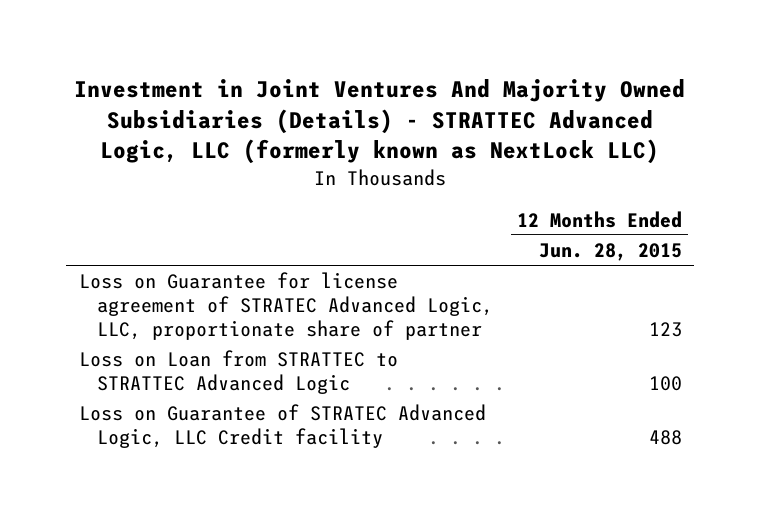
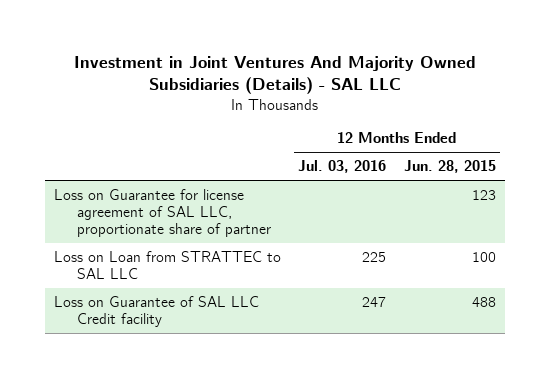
- Investment in Joint Ventures And Majority Owned Subsidiaries (Details) - STRATTEC Advanced Logic, LLC (formerly known as NextLock LLC)
+ Investment in Joint Ventures And Majority Owned Subsidiaries (Details) - SAL LLC
- | 12 Months Ended Jun. 28, 2015
+ | 12 Months Ended Jul. 03, 2016 | 12 Months Ended Jun. 28, 2015
- Loss on Guarantee for license agreement of STRATEC Advanced Logic, LLC, proportionate share of partner | 123
- Loss on Loan from STRATTEC to STRATTEC Advanced Logic | 100
- Loss on Guarantee of STRATEC Advanced Logic, LLC Credit facility | 488
+ Loss on Guarantee for license agreement of SAL LLC, proportionate share of partner | | 123
+ Loss on Loan from STRATTEC to SAL LLC | 225 | 100
+ Loss on Guarantee of SAL LLC Credit facility | 247 | 488

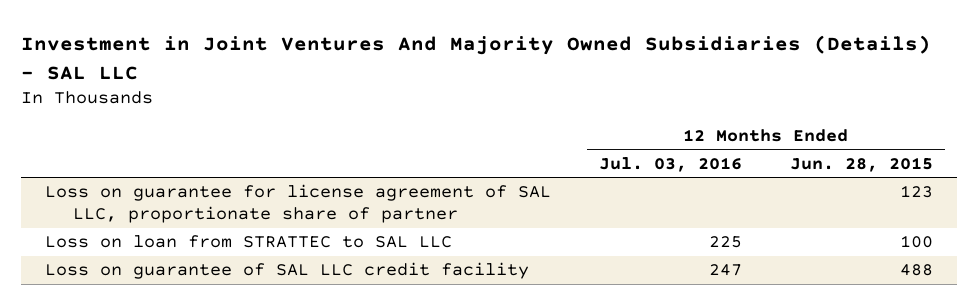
- Loss on Guarantee for license agreement of SAL LLC, proportionate share of partner | | 123
- Loss on Loan from STRATTEC to SAL LLC | 225 | 100
- Loss on Guarantee of SAL LLC Credit facility | 247 | 488
+ Loss on guarantee for license agreement of SAL LLC, proportionate share of partner | | 123
+ Loss on loan from STRATTEC to SAL LLC | 225 | 100
+ Loss on guarantee of SAL LLC credit facility | 247 | 488

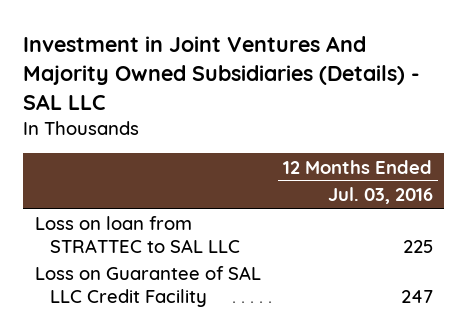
- | 12 Months Ended Jul. 03, 2016 | 12 Months Ended Jun. 28, 2015
+ | 12 Months Ended Jul. 03, 2016
- Loss on guarantee for license agreement of SAL LLC, proportionate share of partner | | 123
- Loss on guarantee of SAL LLC credit facility | 247 | 488
+ Loss on Guarantee of SAL LLC Credit Facility | 247

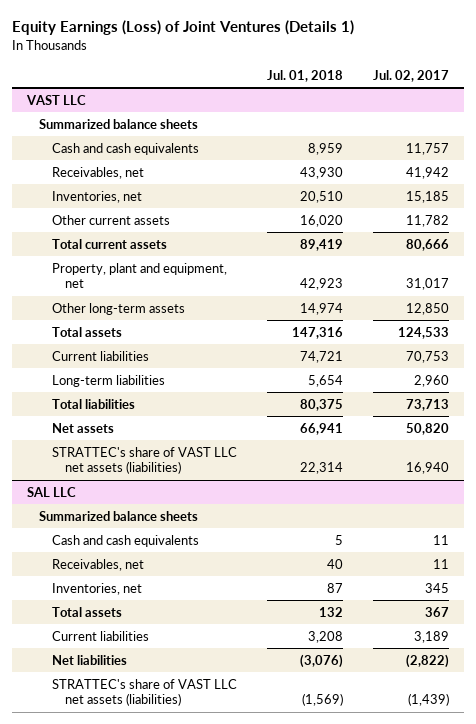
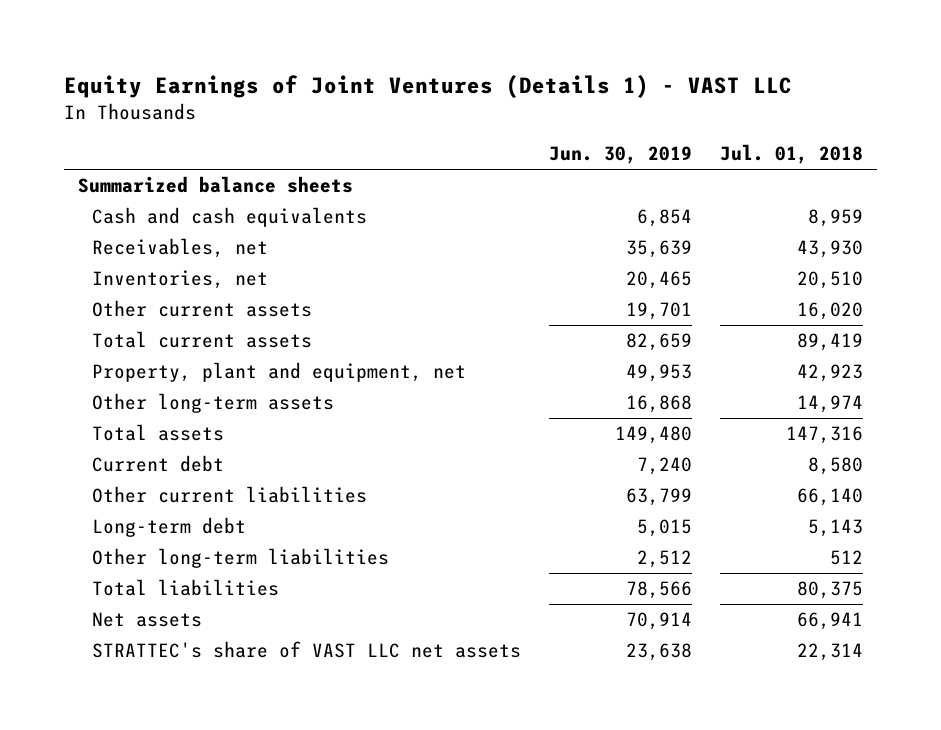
- Equity Earnings (Loss) of Joint Ventures (Details 1)
+ Equity Earnings of Joint Ventures (Details 1) - VAST LLC
- | Jul. 01, 2018 | Jul. 02, 2017
+ | Jun. 30, 2019 | Jul. 01, 2018
- VAST LLC
- Current liabilities | 74,721 | 70,753
- Long-term liabilities | 5,654 | 2,960
+ Current debt | 7,240 | 8,580
+ Other current liabilities | 63,799 | 66,140
+ Long-term debt | 5,015 | 5,143
+ Other long-term liabilities | 2,512 | 512
- STRATTEC's share of VAST LLC net assets (liabilities) | 22,314 | 16,940
- SAL LLC
- Summarized balance sheets
- Cash and cash equivalents | 5 | 11
- Receivables, net | 40 | 11
- Inventories, net | 87 | 345
- Total assets | 132 | 367
- Current liabilities | 3,208 | 3,189
- Net liabilities | (3,076) | (2,822)
- STRATTEC's share of VAST LLC net assets (liabilities) | (1,569) | (1,439)
+ STRATTEC's share of VAST LLC net assets | 23,638 | 22,314

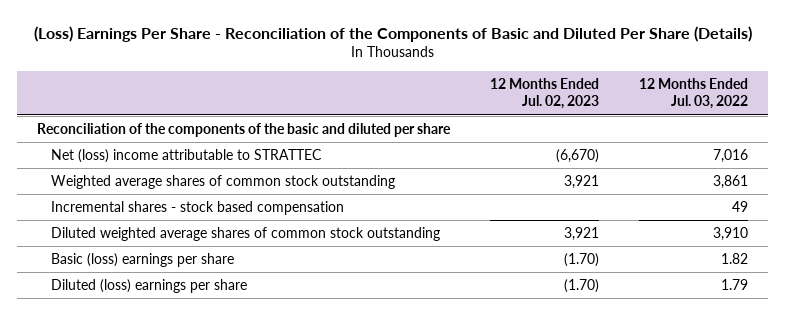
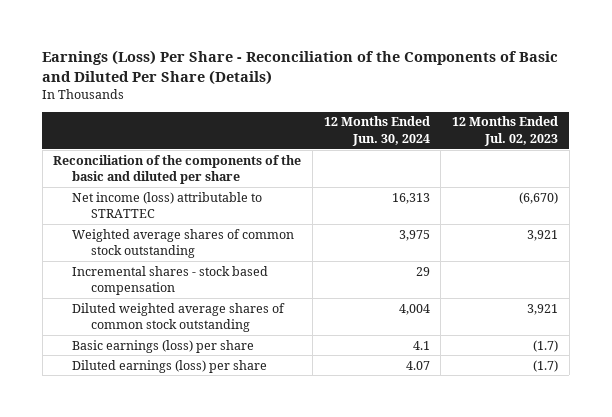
- (Loss) Earnings Per Share - Reconciliation of the Components of Basic and Diluted Per Share (Details)
+ Earnings (Loss) Per Share - Reconciliation of the Components of Basic and Diluted Per Share (Details)
- | 12 Months Ended Jul. 02, 2023 | 12 Months Ended Jul. 03, 2022
+ | 12 Months Ended Jun. 30, 2024 | 12 Months Ended Jul. 02, 2023
- Net (loss) income attributable to STRATTEC | (6,670) | 7,016
+ Net income (loss) attributable to STRATTEC | 16,313 | (6,670)
- Basic (loss) earnings per share | (1.70) | 1.82
- Diluted (loss) earnings per share | (1.70) | 1.79
+ Basic earnings (loss) per share | 4.1 | (1.7)
+ Diluted earnings (loss) per share | 4.07 | (1.7)

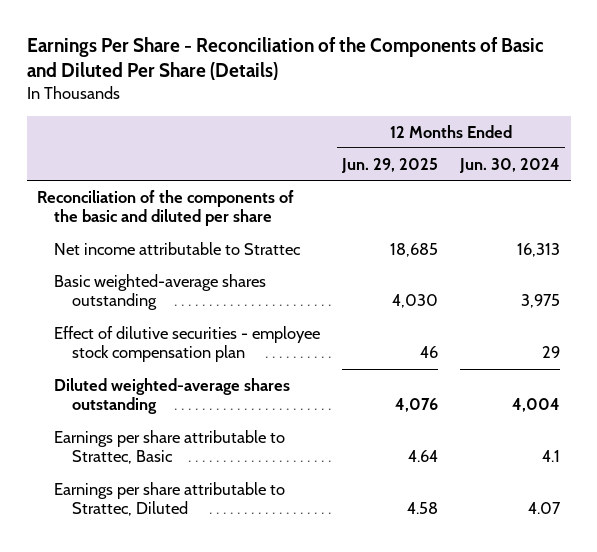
- Earnings (Loss) Per Share - Reconciliation of the Components of Basic and Diluted Per Share (Details)
+ Earnings Per Share - Reconciliation of the Components of Basic and Diluted Per Share (Details)
- | 12 Months Ended Jun. 30, 2024 | 12 Months Ended Jul. 02, 2023
+ | 12 Months Ended Jun. 29, 2025 | 12 Months Ended Jun. 30, 2024
- Net income (loss) attributable to STRATTEC | 16,313 | (6,670)
- Weighted average shares of common stock outstanding | 3,975 | 3,921
- Incremental shares - stock based compensation | 29 |
- Diluted weighted average shares of common stock outstanding | 4,004 | 3,921
- Basic earnings (loss) per share | 4.1 | (1.7)
- Diluted earnings (loss) per share | 4.07 | (1.7)
+ Net income attributable to Strattec | 18,685 | 16,313
+ Basic weighted-average shares outstanding | 4,030 | 3,975
+ Effect of dilutive securities - employee stock compensation plan | 46 | 29
+ Diluted weighted-average shares outstanding | 4,076 | 4,004
+ Earnings per share attributable to Strattec, Basic | 4.64 | 4.1
+ Earnings per share attributable to Strattec, Diluted | 4.58 | 4.07

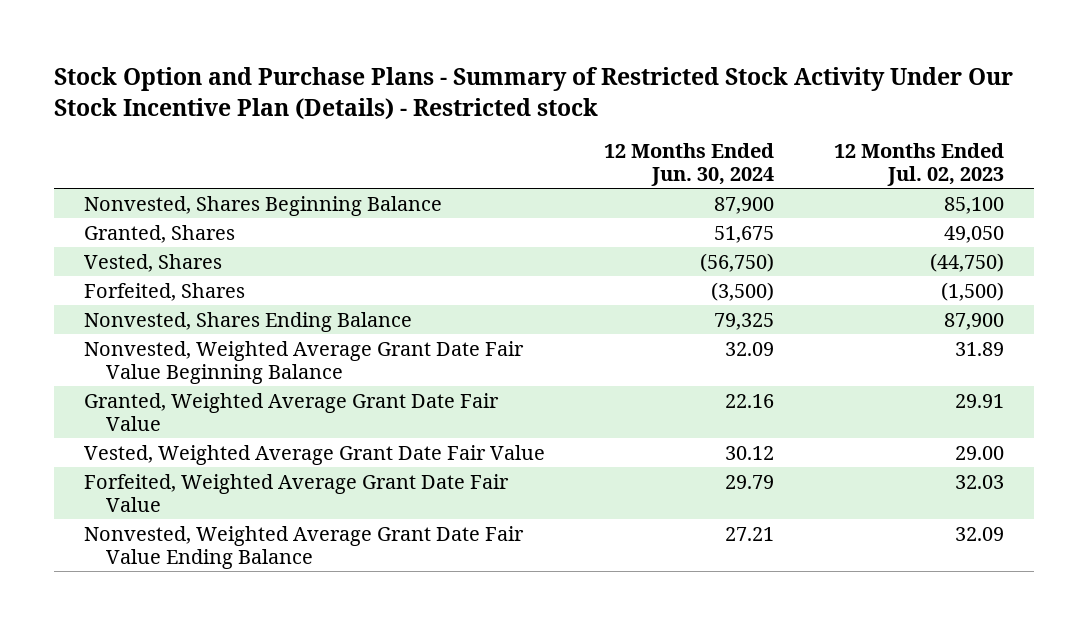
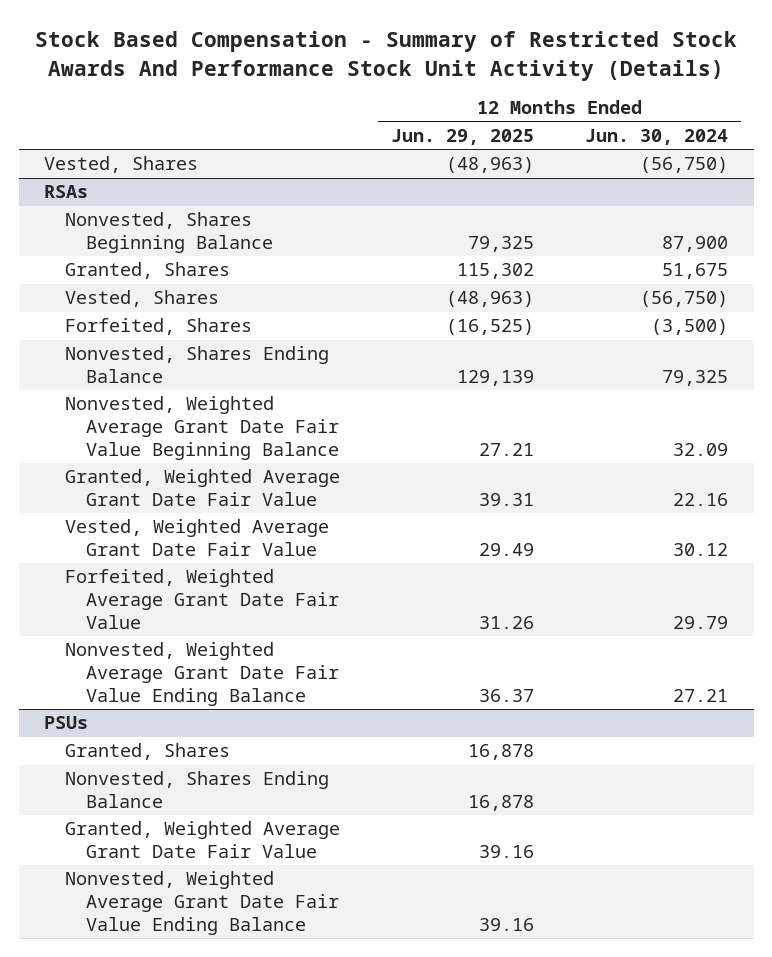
- Stock Option and Purchase Plans - Summary of Restricted Stock Activity Under Our Stock Incentive Plan (Details) - Restricted stock
+ Stock Based Compensation - Summary of Restricted Stock Awards And Performance Stock Unit Activity (Details)
- | 12 Months Ended Jun. 30, 2024 | 12 Months Ended Jul. 02, 2023
+ | 12 Months Ended Jun. 29, 2025 | 12 Months Ended Jun. 30, 2024
+ Vested, Shares | (48,963) | (56,750)
+ RSAs
+ PSUs
+ Granted, Shares | 16,878 |
+ Nonvested, Shares Ending Balance | 16,878 |
+ Granted, Weighted Average Grant Date Fair Value | 39.16 |
+ Nonvested, Weighted Average Grant Date Fair Value Ending Balance | 39.16 |

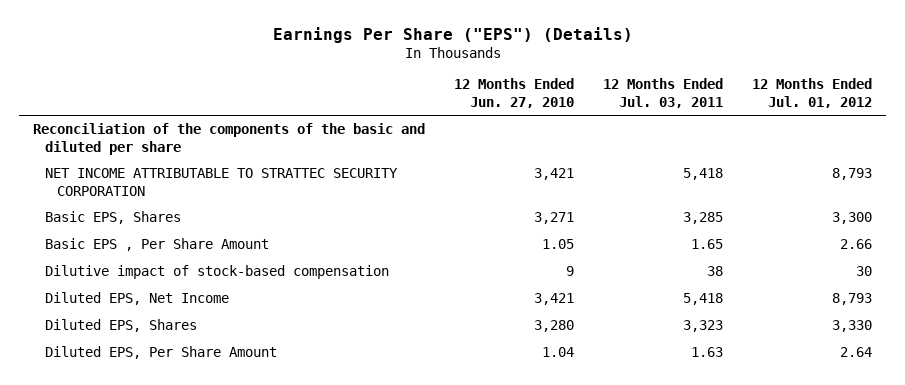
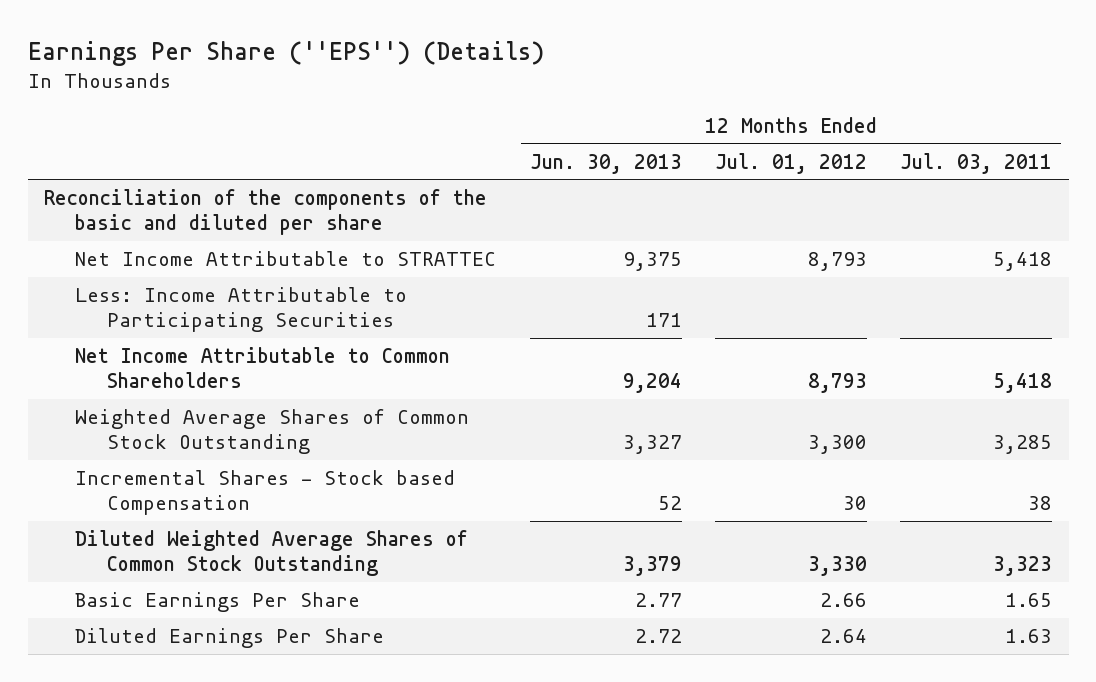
- Earnings Per Share ("EPS") (Details)
+ Earnings Per Share (''EPS'') (Details)
- | 12 Months Ended Jun. 27, 2010 | 12 Months Ended Jul. 03, 2011 | 12 Months Ended Jul. 01, 2012
+ | 12 Months Ended Jun. 30, 2013 | 12 Months Ended Jul. 01, 2012 | 12 Months Ended Jul. 03, 2011
- NET INCOME ATTRIBUTABLE TO STRATTEC SECURITY CORPORATION | 3,421 | 5,418 | 8,793
- Basic EPS, Shares | 3,271 | 3,285 | 3,300
- Basic EPS , Per Share Amount | 1.05 | 1.65 | 2.66
- Dilutive impact of stock-based compensation | 9 | 38 | 30
- Diluted EPS, Net Income | 3,421 | 5,418 | 8,793
- Diluted EPS, Shares | 3,280 | 3,323 | 3,330
- Diluted EPS, Per Share Amount | 1.04 | 1.63 | 2.64
+ Net Income Attributable to STRATTEC | 9,375 | 8,793 | 5,418
+ Less: Income Attributable to Participating Securities | 171 | |
+ Net Income Attributable to Common Shareholders | 9,204 | 8,793 | 5,418
+ Weighted Average Shares of Common Stock Outstanding | 3,327 | 3,300 | 3,285
+ Incremental Shares - Stock based Compensation | 52 | 30 | 38
+ Diluted Weighted Average Shares of Common Stock Outstanding | 3,379 | 3,330 | 3,323
+ Basic Earnings Per Share | 2.77 | 2.66 | 1.65
+ Diluted Earnings Per Share | 2.72 | 2.64 | 1.63

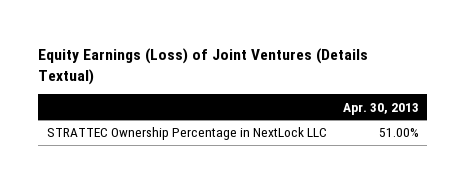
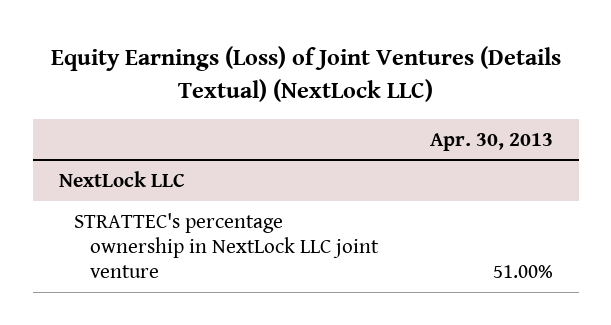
- Equity Earnings (Loss) of Joint Ventures (Details Textual)
+ Equity Earnings (Loss) of Joint Ventures (Details Textual) (NextLock LLC)
- STRATTEC Ownership Percentage in NextLock LLC | 51.00%
+ NextLock LLC
+ STRATTEC's percentage ownership in NextLock LLC joint venture | 51.00%

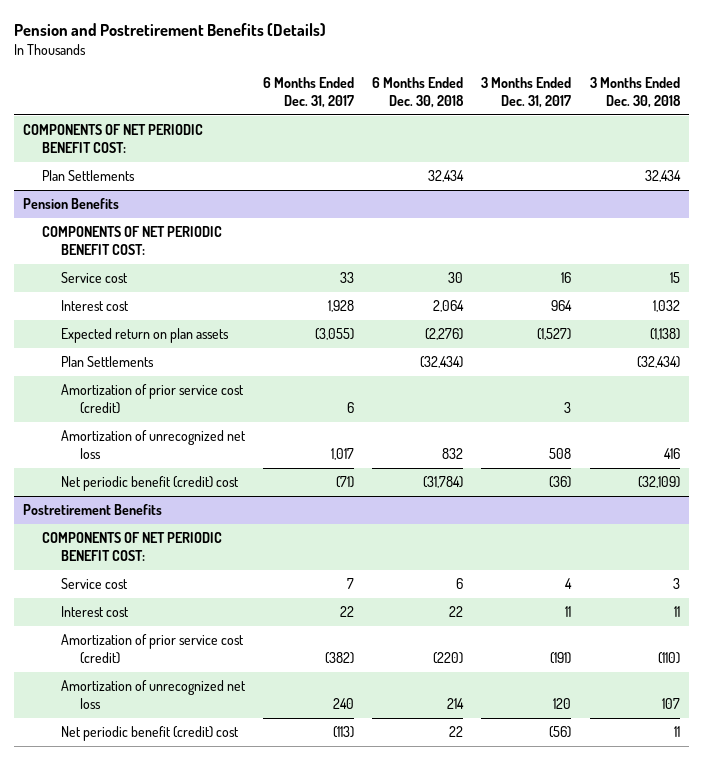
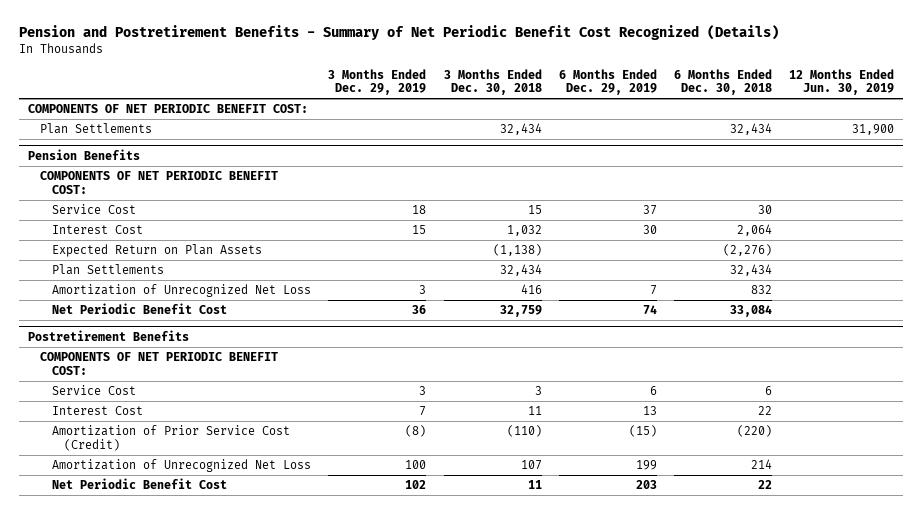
- Pension and Postretirement Benefits (Details)
+ Pension and Postretirement Benefits - Summary of Net Periodic Benefit Cost Recognized (Details)
- | 6 Months Ended Dec. 31, 2017 | 6 Months Ended Dec. 30, 2018 | 3 Months Ended Dec. 31, 2017 | 3 Months Ended Dec. 30, 2018
+ | 3 Months Ended Dec. 29, 2019 | 3 Months Ended Dec. 30, 2018 | 6 Months Ended Dec. 29, 2019 | 6 Months Ended Dec. 30, 2018 | 12 Months Ended Jun. 30, 2019
@ Pension Benefits
- Service cost | 33 | 30 | 16 | 15
- Interest cost | 1,928 | 2,064 | 964 | 1,032
- Expected return on plan assets | (3,055) | (2,276) | (1,527) | (1,138)
- Plan Settlements | | (32,434) | | (32,434)
- Amortization of prior service cost (credit) | 6 | | 3 |
- Amortization of unrecognized net loss | 1,017 | 832 | 508 | 416
- Net periodic benefit (credit) cost | (71) | (31,784) | (36) | (32,109)
+ Service Cost | 18 | 15 | 37 | 30 |
+ Interest Cost | 15 | 1,032 | 30 | 2,064 |
+ Expected Return on Plan Assets | | (1,138) | | (2,276) |
+ Plan Settlements | | 32,434 | | 32,434 |
+ Amortization of Unrecognized Net Loss | 3 | 416 | 7 | 832 |
+ Net Periodic Benefit Cost | 36 | 32,759 | 74 | 33,084 |
@ Postretirement Benefits
- Service cost | 7 | 6 | 4 | 3
- Interest cost | 22 | 22 | 11 | 11
- Amortization of prior service cost (credit) | (382) | (220) | (191) | (110)
- Amortization of unrecognized net loss | 240 | 214 | 120 | 107
- Net periodic benefit (credit) cost | (113) | 22 | (56) | 11
+ Service Cost | 3 | 3 | 6 | 6 |
+ Interest Cost | 7 | 11 | 13 | 22 |
+ Amortization of Prior Service Cost (Credit) | (8) | (110) | (15) | (220) |
+ Amortization of Unrecognized Net Loss | 100 | 107 | 199 | 214 |
+ Net Periodic Benefit Cost | 102 | 11 | 203 | 22 |

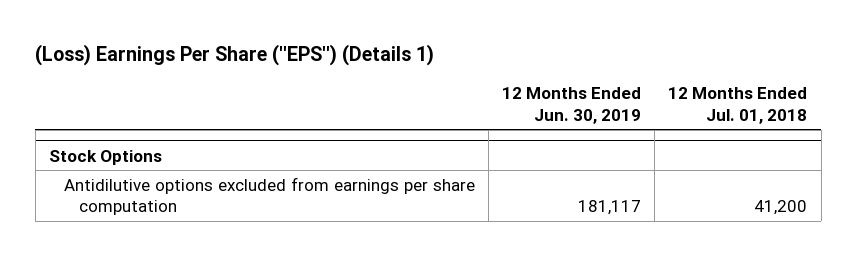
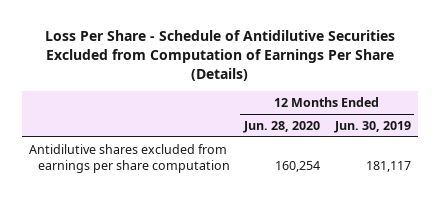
- (Loss) Earnings Per Share (''EPS'') (Details 1)
+ Loss Per Share - Schedule of Antidilutive Securities Excluded from Computation of Earnings Per Share (Details)
- | 12 Months Ended Jun. 30, 2019 | 12 Months Ended Jul. 01, 2018
+ | 12 Months Ended Jun. 28, 2020 | 12 Months Ended Jun. 30, 2019
- Stock Options
- Antidilutive options excluded from earnings per share computation | 181,117 | 41,200
+ Antidilutive shares excluded from earnings per share computation | 160,254 | 181,117

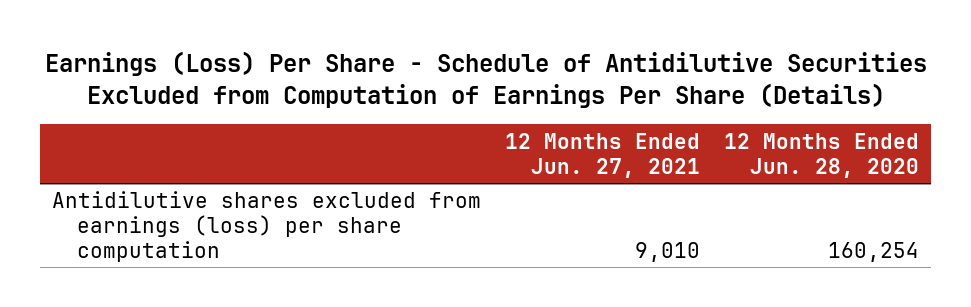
- Loss Per Share - Schedule of Antidilutive Securities Excluded from Computation of Earnings Per Share (Details)
+ Earnings (Loss) Per Share - Schedule of Antidilutive Securities Excluded from Computation of Earnings Per Share (Details)
- | 12 Months Ended Jun. 28, 2020 | 12 Months Ended Jun. 30, 2019
+ | 12 Months Ended Jun. 27, 2021 | 12 Months Ended Jun. 28, 2020
- Antidilutive shares excluded from earnings per share computation | 160,254 | 181,117
+ Antidilutive shares excluded from earnings (loss) per share computation | 9,010 | 160,254

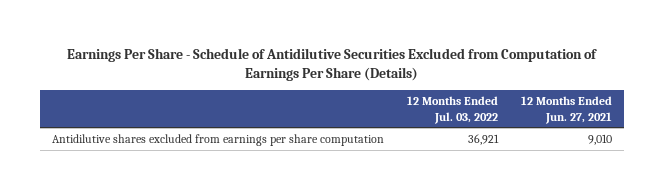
- Earnings (Loss) Per Share - Schedule of Antidilutive Securities Excluded from Computation of Earnings Per Share (Details)
+ Earnings Per Share - Schedule of Antidilutive Securities Excluded from Computation of Earnings Per Share (Details)
- | 12 Months Ended Jun. 27, 2021 | 12 Months Ended Jun. 28, 2020
+ | 12 Months Ended Jul. 03, 2022 | 12 Months Ended Jun. 27, 2021
- Antidilutive shares excluded from earnings (loss) per share computation | 9,010 | 160,254
+ Antidilutive shares excluded from earnings per share computation | 36,921 | 9,010

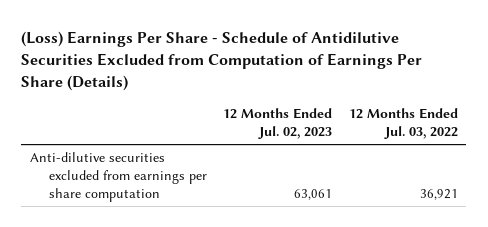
- Earnings Per Share - Schedule of Antidilutive Securities Excluded from Computation of Earnings Per Share (Details)
+ (Loss) Earnings Per Share - Schedule of Antidilutive Securities Excluded from Computation of Earnings Per Share (Details)
- | 12 Months Ended Jul. 03, 2022 | 12 Months Ended Jun. 27, 2021
+ | 12 Months Ended Jul. 02, 2023 | 12 Months Ended Jul. 03, 2022
- Antidilutive shares excluded from earnings per share computation | 36,921 | 9,010
+ Anti-dilutive securities excluded from earnings per share computation | 63,061 | 36,921

